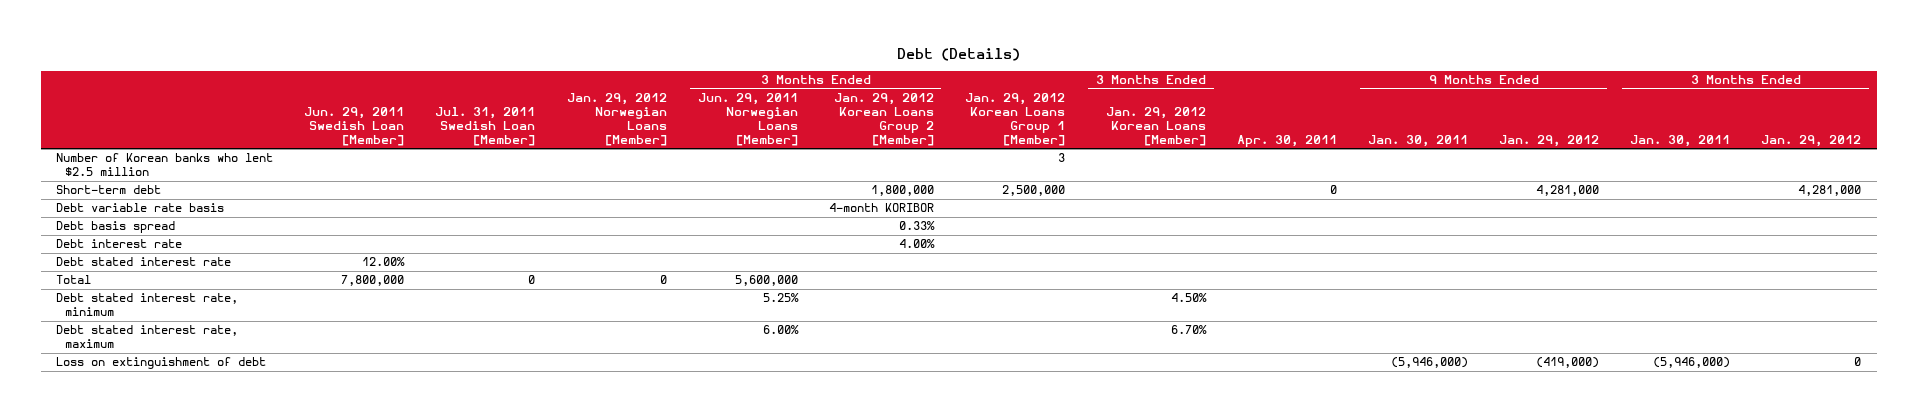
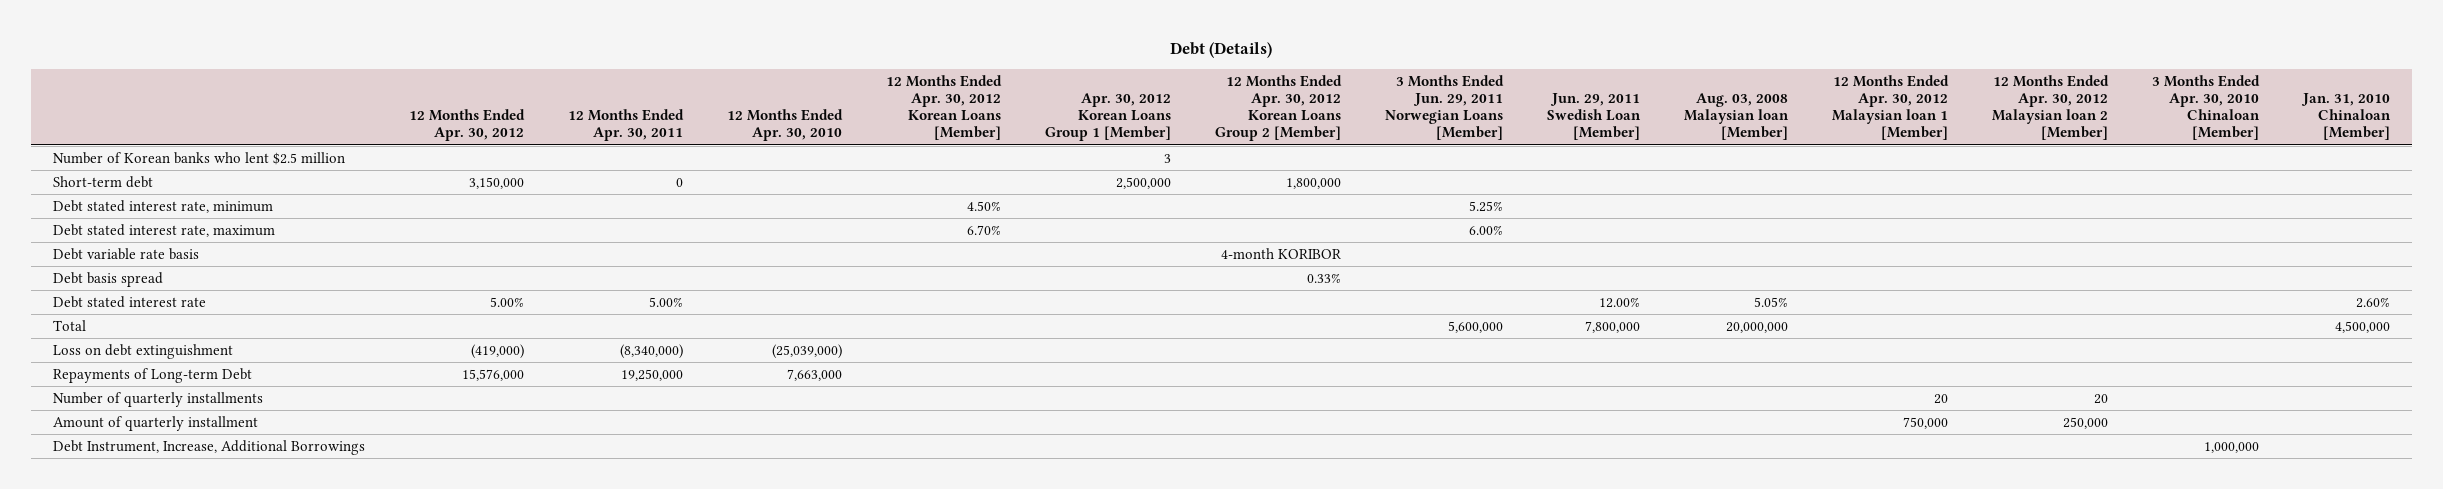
- | Jun. 29, 2011 Swedish Loan [Member] | Jul. 31, 2011 Swedish Loan [Member] | Jan. 29, 2012 Norwegian Loans [Member] | 3 Months Ended Jun. 29, 2011 Norwegian Loans [Member] | 3 Months Ended Jan. 29, 2012 Korean Loans Group 2 [Member] | Jan. 29, 2012 Korean Loans Group 1 [Member] | 3 Months Ended Jan. 29, 2012 Korean Loans [Member] | Apr. 30, 2011 | 9 Months Ended Jan. 30, 2011 | 9 Months Ended Jan. 29, 2012 | 3 Months Ended Jan. 30, 2011 | 3 Months Ended Jan. 29, 2012
+ | 12 Months Ended Apr. 30, 2012 | 12 Months Ended Apr. 30, 2011 | 12 Months Ended Apr. 30, 2010 | 12 Months Ended Apr. 30, 2012 Korean Loans [Member] | Apr. 30, 2012 Korean Loans Group 1 [Member] | 12 Months Ended Apr. 30, 2012 Korean Loans Group 2 [Member] | 3 Months Ended Jun. 29, 2011 Norwegian Loans [Member] | Jun. 29, 2011 Swedish Loan [Member] | Aug. 03, 2008 Malaysian loan [Member] | 12 Months Ended Apr. 30, 2012 Malaysian loan 1 [Member] | 12 Months Ended Apr. 30, 2012 Malaysian loan 2 [Member] | 3 Months Ended Apr. 30, 2010 Chinaloan [Member] | Jan. 31, 2010 Chinaloan [Member]
moved up: Debt stated interest rate, minimum | | | | 4.50% | | | 5.25% | | | | | |
moved up: Debt stated interest rate, maximum | | | | 6.70% | | | 6.00% | | | | | |
- Debt interest rate | | | | | 4.00% | | | | | | |
- Loss on extinguishment of debt | | | | | | | | | (5,946,000) | (419,000) | (5,946,000) | 0
+ Loss on debt extinguishment | (419,000) | (8,340,000) | (25,039,000) | | | | | | | | | |
+ Repayments of Long-term Debt | 15,576,000 | 19,250,000 | 7,663,000 | | | | | | | | | |
+ Number of quarterly installments | | | | | | | | | | 20 | 20 | |
+ Amount of quarterly installment | | | | | | | | | | 750,000 | 250,000 | |
+ Debt Instrument, Increase, Additional Borrowings | | | | | | | | | | | | 1,000,000 |

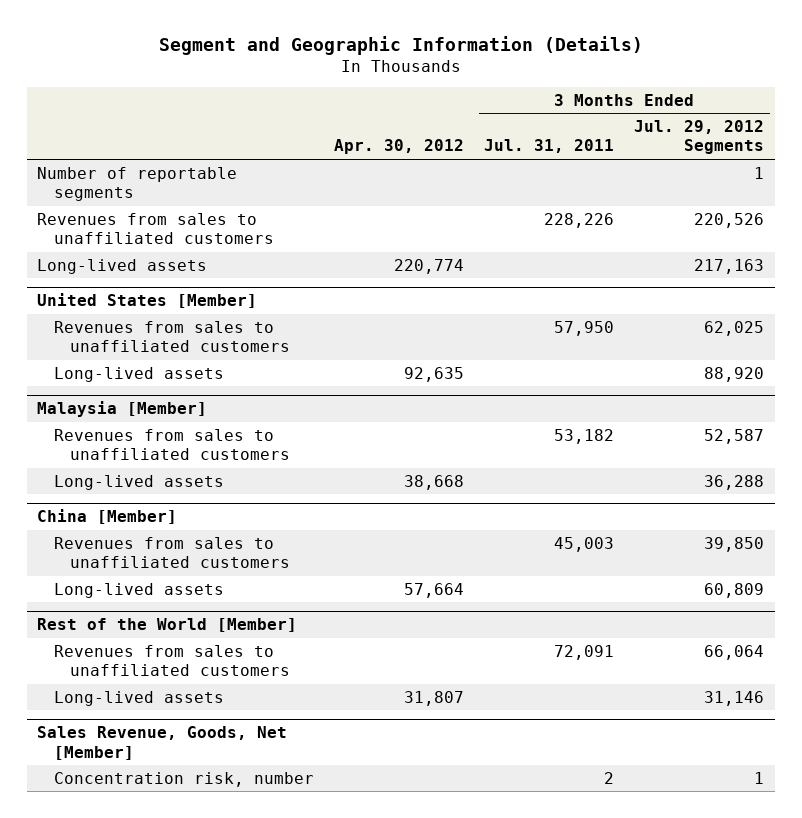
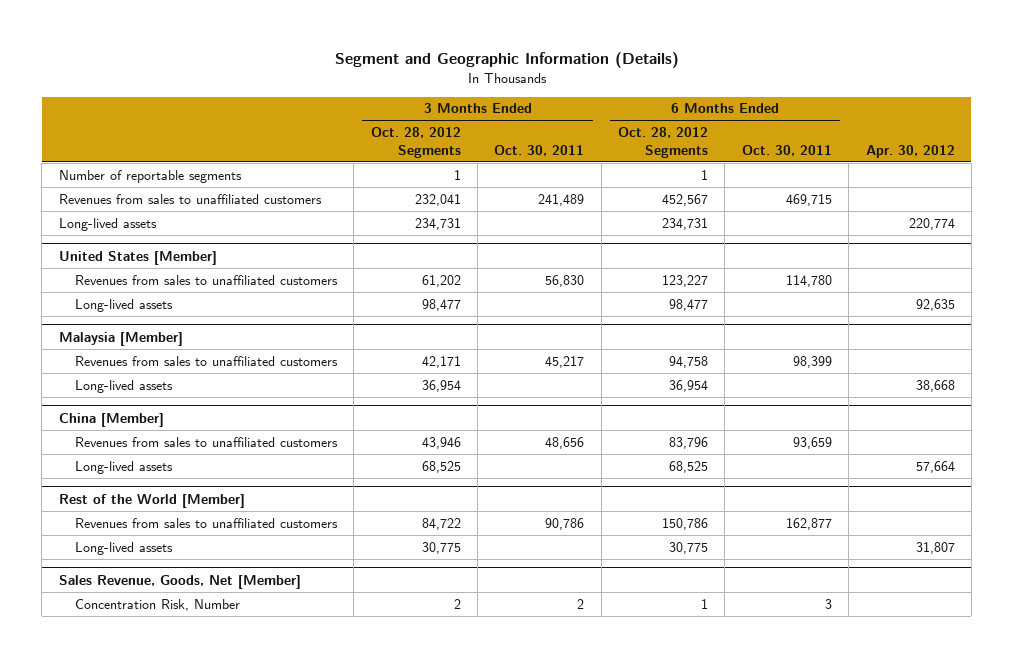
- | Apr. 30, 2012 | 3 Months Ended Jul. 31, 2011 | 3 Months Ended Jul. 29, 2012 Segments
+ | 3 Months Ended Oct. 28, 2012 Segments | 3 Months Ended Oct. 30, 2011 | 6 Months Ended Oct. 28, 2012 Segments | 6 Months Ended Oct. 30, 2011 | Apr. 30, 2012
@ Sales Revenue, Goods, Net [Member]
- Concentration risk, number | | 2 | 1
+ Concentration Risk, Number | 2 | 2 | 1 | 3 |

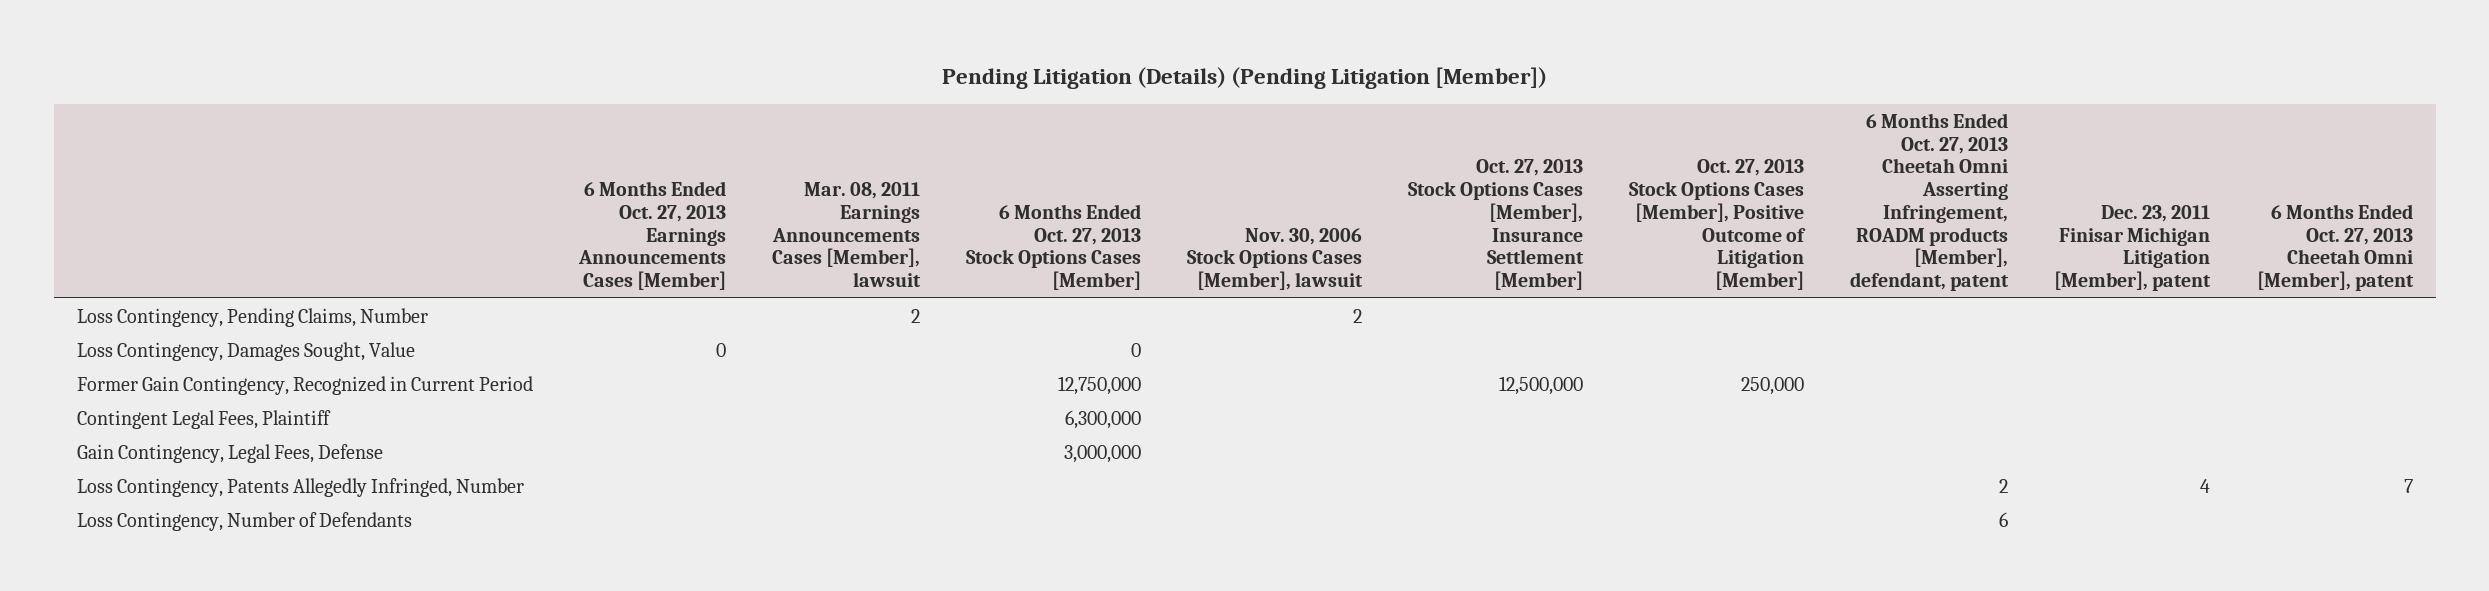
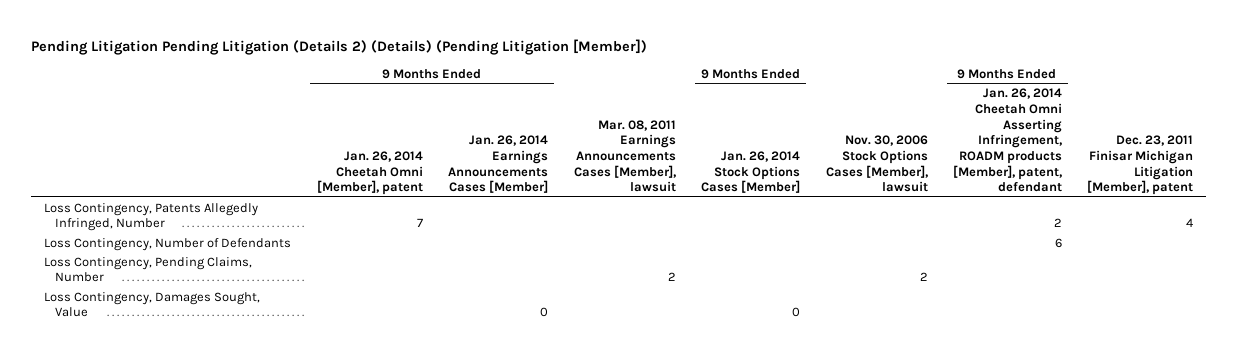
- Pending Litigation (Details) (Pending Litigation [Member])
+ Pending Litigation Pending Litigation (Details 2) (Details) (Pending Litigation [Member])
- | 6 Months Ended Oct. 27, 2013 Earnings Announcements Cases [Member] | Mar. 08, 2011 Earnings Announcements Cases [Member], lawsuit | 6 Months Ended Oct. 27, 2013 Stock Options Cases [Member] | Nov. 30, 2006 Stock Options Cases [Member], lawsuit | Oct. 27, 2013 Stock Options Cases [Member], Insurance Settlement [Member] | Oct. 27, 2013 Stock Options Cases [Member], Positive Outcome of Litigation [Member] | 6 Months Ended Oct. 27, 2013 Cheetah Omni Asserting Infringement, ROADM products [Member], defendant, patent | Dec. 23, 2011 Finisar Michigan Litigation [Member], patent | 6 Months Ended Oct. 27, 2013 Cheetah Omni [Member], patent
+ | 9 Months Ended Jan. 26, 2014 Cheetah Omni [Member], patent | 9 Months Ended Jan. 26, 2014 Earnings Announcements Cases [Member] | Mar. 08, 2011 Earnings Announcements Cases [Member], lawsuit | 9 Months Ended Jan. 26, 2014 Stock Options Cases [Member] | Nov. 30, 2006 Stock Options Cases [Member], lawsuit | 9 Months Ended Jan. 26, 2014 Cheetah Omni Asserting Infringement, ROADM products [Member], patent, defendant | Dec. 23, 2011 Finisar Michigan Litigation [Member], patent
- Former Gain Contingency, Recognized in Current Period | | | 12,750,000 | | 12,500,000 | 250,000 | | |
- Contingent Legal Fees, Plaintiff | | | 6,300,000 | | | | | |
- Gain Contingency, Legal Fees, Defense | | | 3,000,000 | | | | | |
moved down: Loss Contingency, Pending Claims, Number | | | 2 | | 2 | |
moved down: Loss Contingency, Damages Sought, Value | | 0 | | 0 | | |

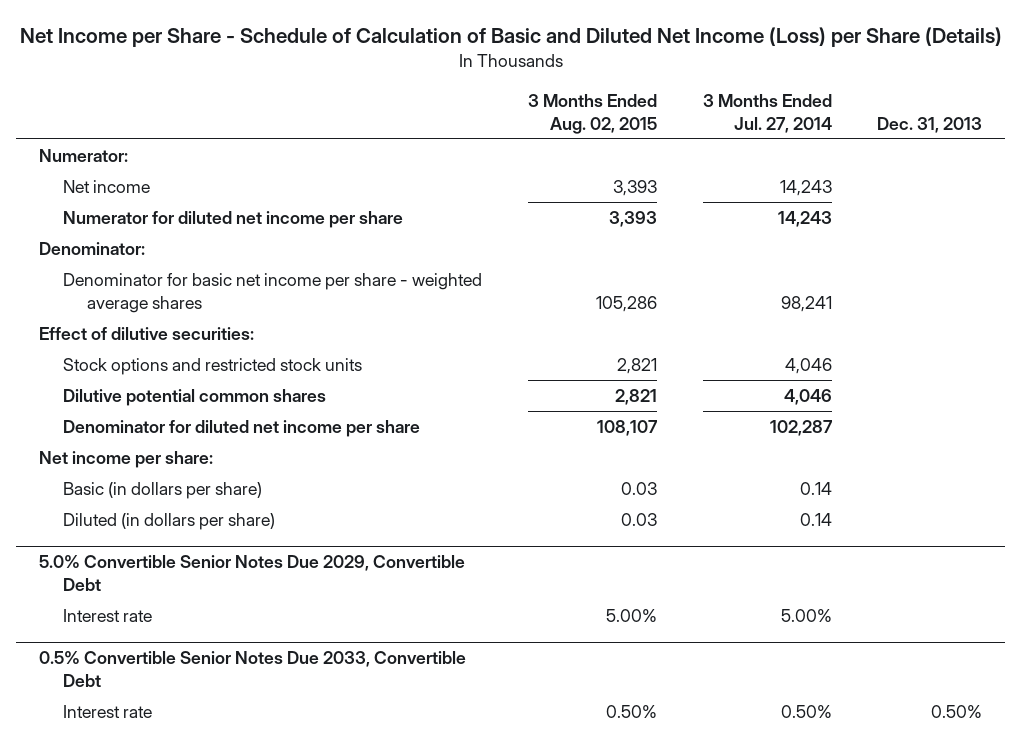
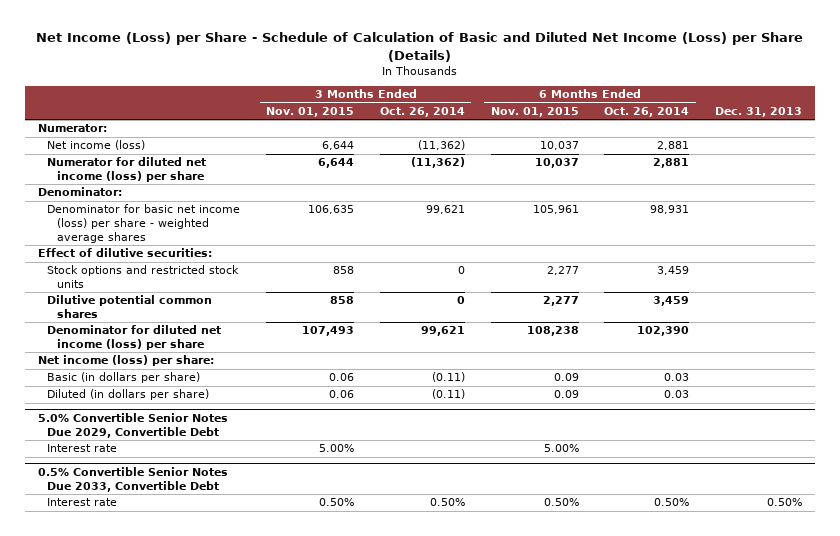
- Net Income per Share - Schedule of Calculation of Basic and Diluted Net Income (Loss) per Share (Details)
+ Net Income (Loss) per Share - Schedule of Calculation of Basic and Diluted Net Income (Loss) per Share (Details)
- | 3 Months Ended Aug. 02, 2015 | 3 Months Ended Jul. 27, 2014 | Dec. 31, 2013
+ | 3 Months Ended Nov. 01, 2015 | 3 Months Ended Oct. 26, 2014 | 6 Months Ended Nov. 01, 2015 | 6 Months Ended Oct. 26, 2014 | Dec. 31, 2013
- Net income | 3,393 | 14,243 |
- Numerator for diluted net income per share | 3,393 | 14,243 |
+ Net income (loss) | 6,644 | (11,362) | 10,037 | 2,881 |
+ Numerator for diluted net income (loss) per share | 6,644 | (11,362) | 10,037 | 2,881 |
- Denominator for basic net income per share - weighted average shares | 105,286 | 98,241 |
+ Denominator for basic net income (loss) per share - weighted average shares | 106,635 | 99,621 | 105,961 | 98,931 |
- Denominator for diluted net income per share | 108,107 | 102,287 |
- Net income per share:
+ Denominator for diluted net income (loss) per share | 107,493 | 99,621 | 108,238 | 102,390 |
+ Net income (loss) per share:

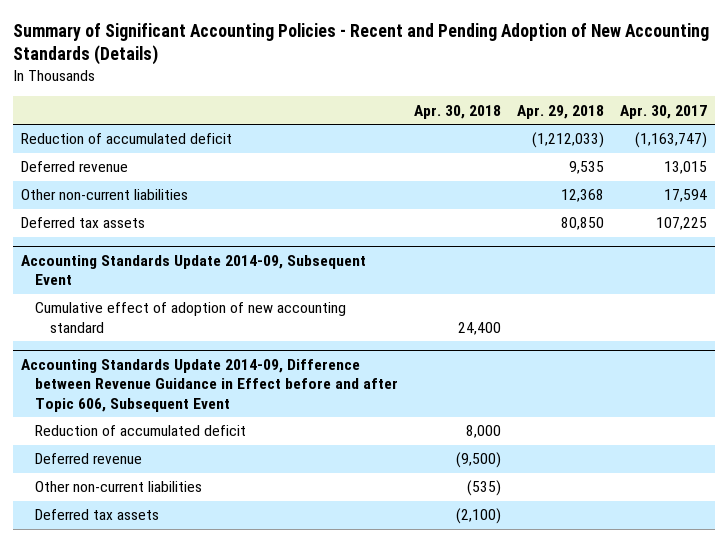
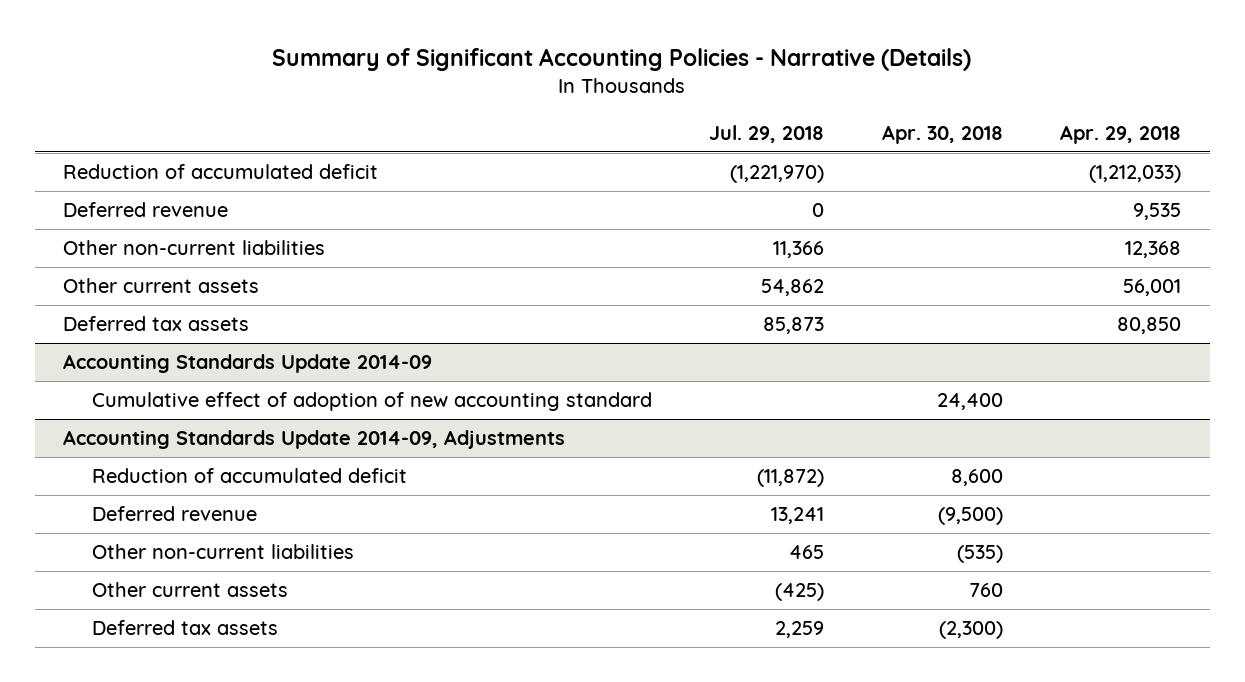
- Summary of Significant Accounting Policies - Recent and Pending Adoption of New Accounting Standards (Details)
+ Summary of Significant Accounting Policies - Narrative (Details)
- | Apr. 30, 2018 | Apr. 29, 2018 | Apr. 30, 2017
+ | Jul. 29, 2018 | Apr. 30, 2018 | Apr. 29, 2018
+ Other current assets | 54,862 | | 56,001
- Accounting Standards Update 2014-09, Subsequent Event
+ Accounting Standards Update 2014-09
- Accounting Standards Update 2014-09, Difference between Revenue Guidance in Effect before and after Topic 606, Subsequent Event
- Reduction of accumulated deficit | 8,000 | |
+ Accounting Standards Update 2014-09, Adjustments
+ Reduction of accumulated deficit | (11,872) | 8,600 |
- Deferred tax assets | (2,100) | |
+ Other current assets | (425) | 760 |
+ Deferred tax assets | 2,259 | (2,300) |

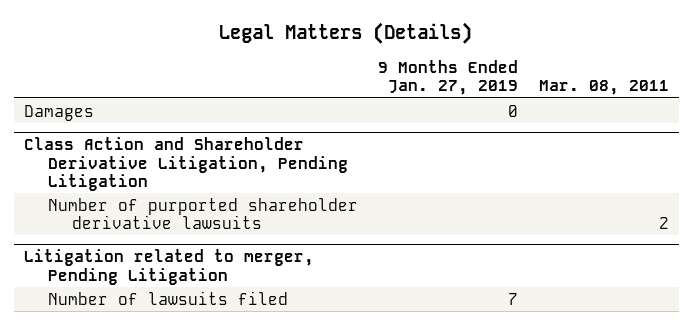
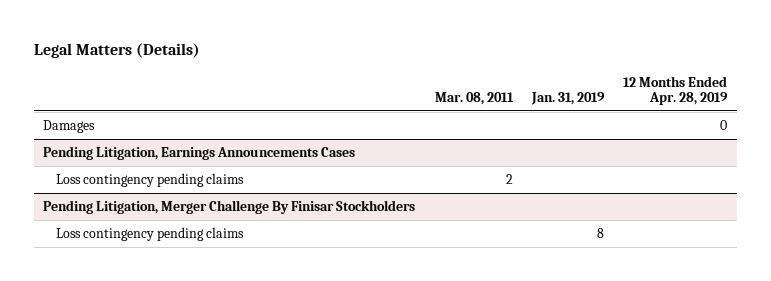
- | 9 Months Ended Jan. 27, 2019 | Mar. 08, 2011
+ | Mar. 08, 2011 | Jan. 31, 2019 | 12 Months Ended Apr. 28, 2019
- Class Action and Shareholder Derivative Litigation, Pending Litigation
- Number of purported shareholder derivative lawsuits | | 2
- Litigation related to merger, Pending Litigation
- Number of lawsuits filed | 7 |
+ Pending Litigation, Earnings Announcements Cases
+ Loss contingency pending claims | 2 | |
+ Pending Litigation, Merger Challenge By Finisar Stockholders
+ Loss contingency pending claims | | 8 |

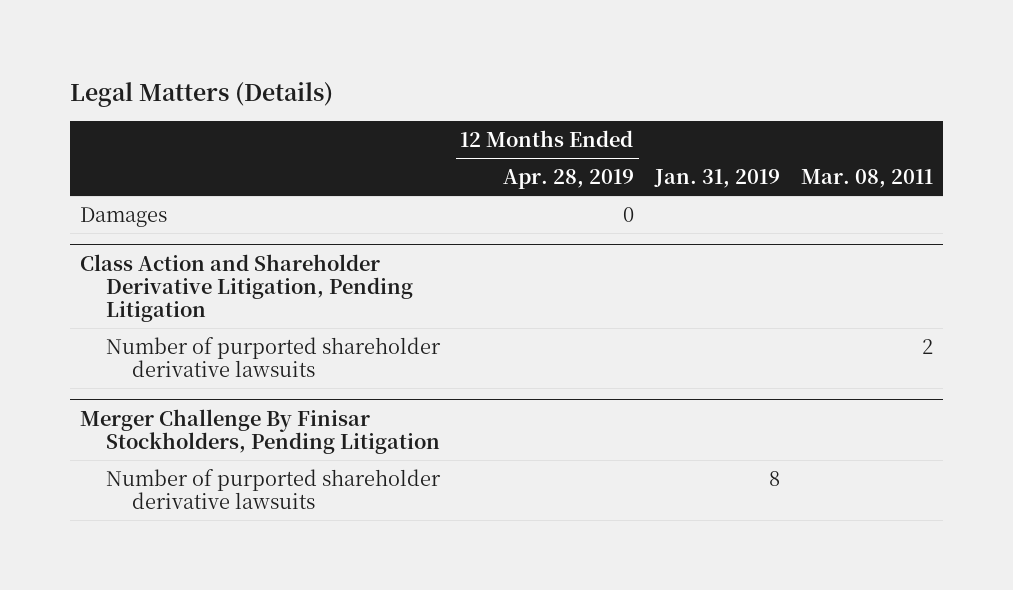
- | Mar. 08, 2011 | Jan. 31, 2019 | 12 Months Ended Apr. 28, 2019
+ | 12 Months Ended Apr. 28, 2019 | Jan. 31, 2019 | Mar. 08, 2011
- Pending Litigation, Earnings Announcements Cases
- Loss contingency pending claims | 2 | |
- Pending Litigation, Merger Challenge By Finisar Stockholders
- Loss contingency pending claims | | 8 |
+ Class Action and Shareholder Derivative Litigation, Pending Litigation
+ Number of purported shareholder derivative lawsuits | | | 2
+ Merger Challenge By Finisar Stockholders, Pending Litigation
+ Number of purported shareholder derivative lawsuits | | 8 |

